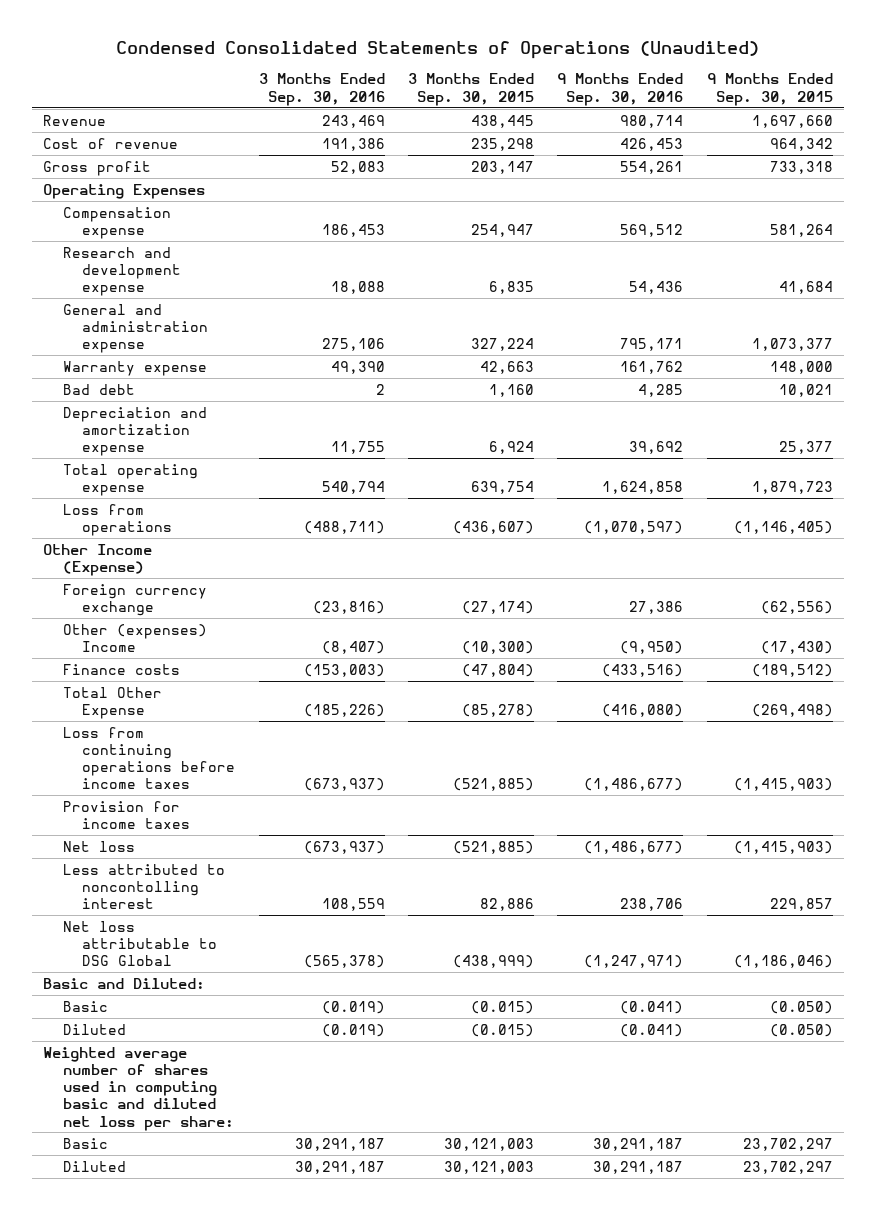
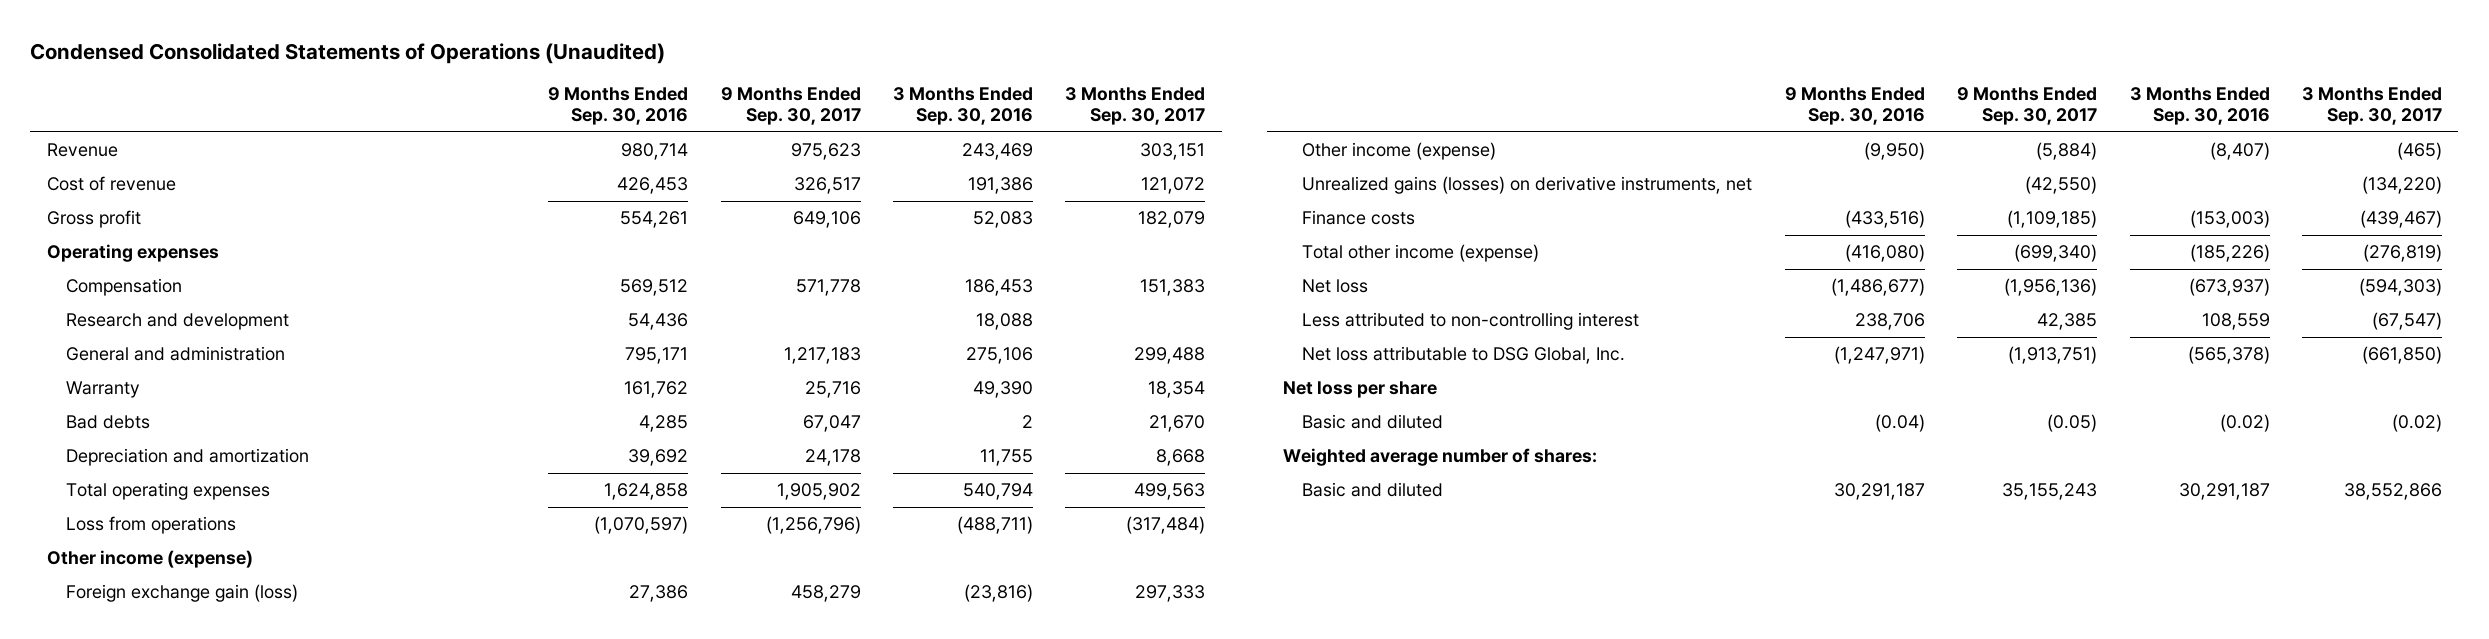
- | 3 Months Ended Sep. 30, 2016 | 3 Months Ended Sep. 30, 2015 | 9 Months Ended Sep. 30, 2016 | 9 Months Ended Sep. 30, 2015
+ | 9 Months Ended Sep. 30, 2016 | 9 Months Ended Sep. 30, 2017 | 3 Months Ended Sep. 30, 2016 | 3 Months Ended Sep. 30, 2017
- Operating Expenses
- Compensation expense | 186,453 | 254,947 | 569,512 | 581,264
- Research and development expense | 18,088 | 6,835 | 54,436 | 41,684
- General and administration expense | 275,106 | 327,224 | 795,171 | 1,073,377
- Warranty expense | 49,390 | 42,663 | 161,762 | 148,000
- Bad debt | 2 | 1,160 | 4,285 | 10,021
- Depreciation and amortization expense | 11,755 | 6,924 | 39,692 | 25,377
- Total operating expense | 540,794 | 639,754 | 1,624,858 | 1,879,723
+ Operating expenses
+ Compensation | 569,512 | 571,778 | 186,453 | 151,383
+ Research and development | 54,436 | | 18,088 |
+ General and administration | 795,171 | 1,217,183 | 275,106 | 299,488
+ Warranty | 161,762 | 25,716 | 49,390 | 18,354
+ Bad debts | 4,285 | 67,047 | 2 | 21,670
+ Depreciation and amortization | 39,692 | 24,178 | 11,755 | 8,668
+ Total operating expenses | 1,624,858 | 1,905,902 | 540,794 | 499,563
- Other Income (Expense)
- Foreign currency exchange | (23,816) | (27,174) | 27,386 | (62,556)
- Other (expenses) Income | (8,407) | (10,300) | (9,950) | (17,430)
+ Other income (expense)
+ Foreign exchange gain (loss) | 27,386 | 458,279 | (23,816) | 297,333
+ Other income (expense) | (9,950) | (5,884) | (8,407) | (465)
+ Unrealized gains (losses) on derivative instruments, net | | (42,550) | | (134,220)
- Total Other Expense | (185,226) | (85,278) | (416,080) | (269,498)
- Loss from continuing operations before income taxes | (673,937) | (521,885) | (1,486,677) | (1,415,903)
- Provision for income taxes
+ Total other income (expense) | (416,080) | (699,340) | (185,226) | (276,819)
- Less attributed to noncontolling interest | 108,559 | 82,886 | 238,706 | 229,857
- Net loss attributable to DSG Global | (565,378) | (438,999) | (1,247,971) | (1,186,046)
- Basic and Diluted:
- Basic | (0.019) | (0.015) | (0.041) | (0.050)
- Diluted | (0.019) | (0.015) | (0.041) | (0.050)
- Weighted average number of shares used in computing basic and diluted net loss per share:
- Basic | 30,291,187 | 30,121,003 | 30,291,187 | 23,702,297
- Diluted | 30,291,187 | 30,121,003 | 30,291,187 | 23,702,297
+ Less attributed to non-controlling interest | 238,706 | 42,385 | 108,559 | (67,547)
+ Net loss attributable to DSG Global, Inc. | (1,247,971) | (1,913,751) | (565,378) | (661,850)
+ Net loss per share
+ Basic and diluted | (0.04) | (0.05) | (0.02) | (0.02)
+ Weighted average number of shares:
+ Basic and diluted | 30,291,187 | 35,155,243 | 30,291,187 | 38,552,866

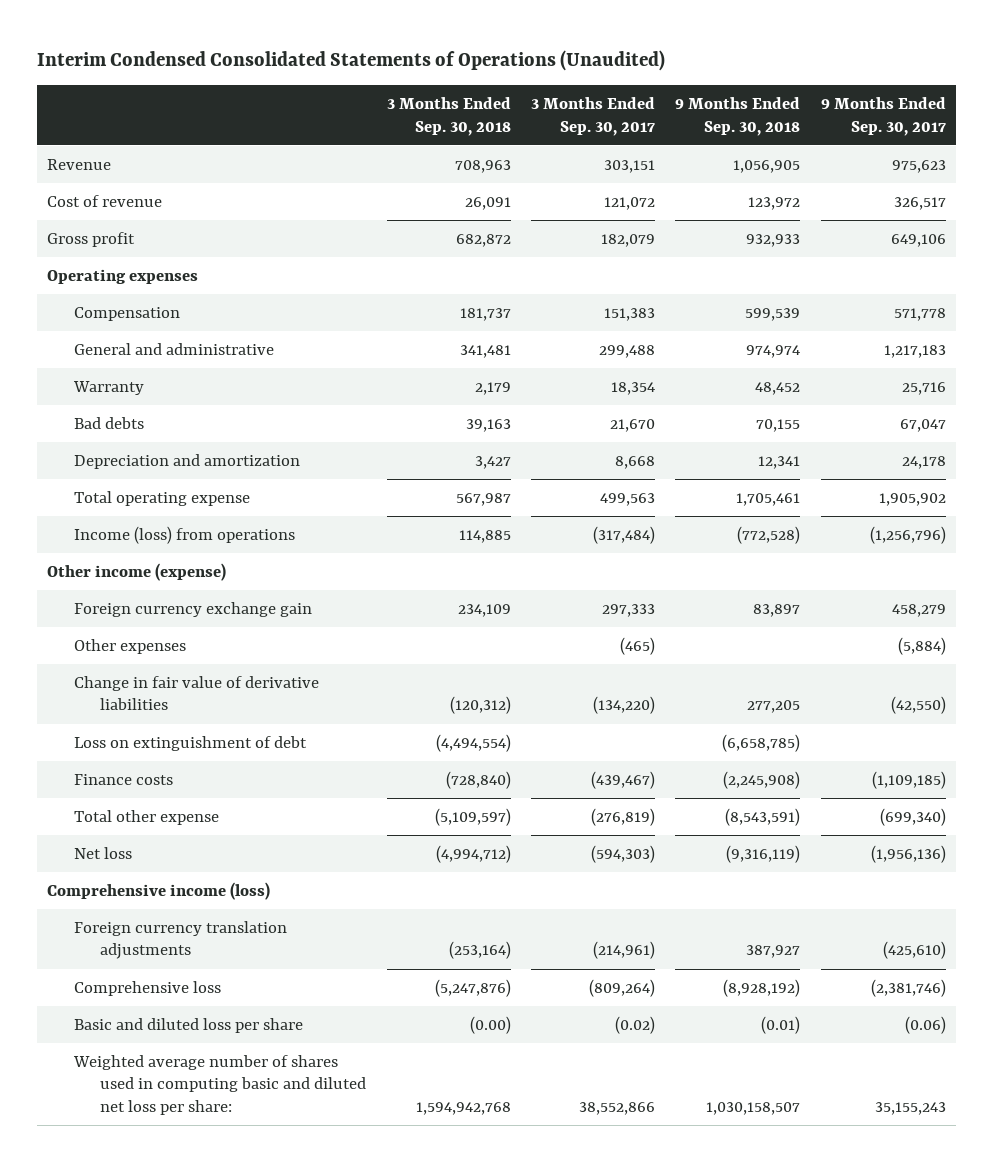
- Condensed Consolidated Statements of Operations (Unaudited)
+ Interim Condensed Consolidated Statements of Operations (Unaudited)
- | 9 Months Ended Sep. 30, 2016 | 9 Months Ended Sep. 30, 2017 | 3 Months Ended Sep. 30, 2016 | 3 Months Ended Sep. 30, 2017
+ | 3 Months Ended Sep. 30, 2018 | 3 Months Ended Sep. 30, 2017 | 9 Months Ended Sep. 30, 2018 | 9 Months Ended Sep. 30, 2017
- Research and development | 54,436 | | 18,088 |
- General and administration | 795,171 | 1,217,183 | 275,106 | 299,488
+ General and administrative | 341,481 | 299,488 | 974,974 | 1,217,183
- Total operating expenses | 1,624,858 | 1,905,902 | 540,794 | 499,563
- Loss from operations | (1,070,597) | (1,256,796) | (488,711) | (317,484)
+ Total operating expense | 567,987 | 499,563 | 1,705,461 | 1,905,902
+ Income (loss) from operations | 114,885 | (317,484) | (772,528) | (1,256,796)
- Foreign exchange gain (loss) | 27,386 | 458,279 | (23,816) | 297,333
- Other income (expense) | (9,950) | (5,884) | (8,407) | (465)
- Unrealized gains (losses) on derivative instruments, net | | (42,550) | | (134,220)
+ Foreign currency exchange gain | 234,109 | 297,333 | 83,897 | 458,279
+ Other expenses | | (465) | | (5,884)
+ Change in fair value of derivative liabilities | (120,312) | (134,220) | 277,205 | (42,550)
+ Loss on extinguishment of debt | (4,494,554) | | (6,658,785) |
- Total other income (expense) | (416,080) | (699,340) | (185,226) | (276,819)
+ Total other expense | (5,109,597) | (276,819) | (8,543,591) | (699,340)
- Less attributed to non-controlling interest | 238,706 | 42,385 | 108,559 | (67,547)
- Net loss attributable to DSG Global, Inc. | (1,247,971) | (1,913,751) | (565,378) | (661,850)
- Net loss per share
- Basic and diluted | (0.04) | (0.05) | (0.02) | (0.02)
- Weighted average number of shares:
- Basic and diluted | 30,291,187 | 35,155,243 | 30,291,187 | 38,552,866
+ Comprehensive income (loss)
+ Foreign currency translation adjustments | (253,164) | (214,961) | 387,927 | (425,610)
+ Comprehensive loss | (5,247,876) | (809,264) | (8,928,192) | (2,381,746)
+ Basic and diluted loss per share | (0.00) | (0.02) | (0.01) | (0.06)
+ Weighted average number of shares used in computing basic and diluted net loss per share: | 1,594,942,768 | 38,552,866 | 1,030,158,507 | 35,155,243

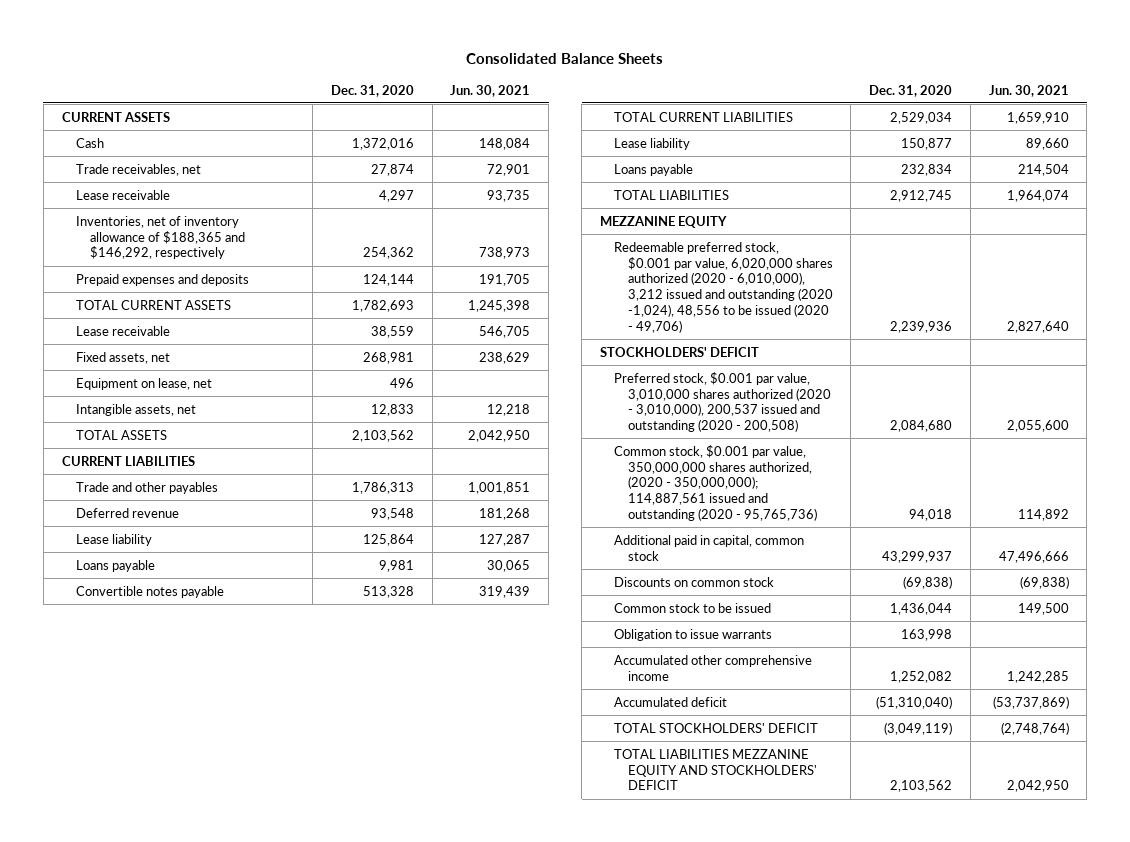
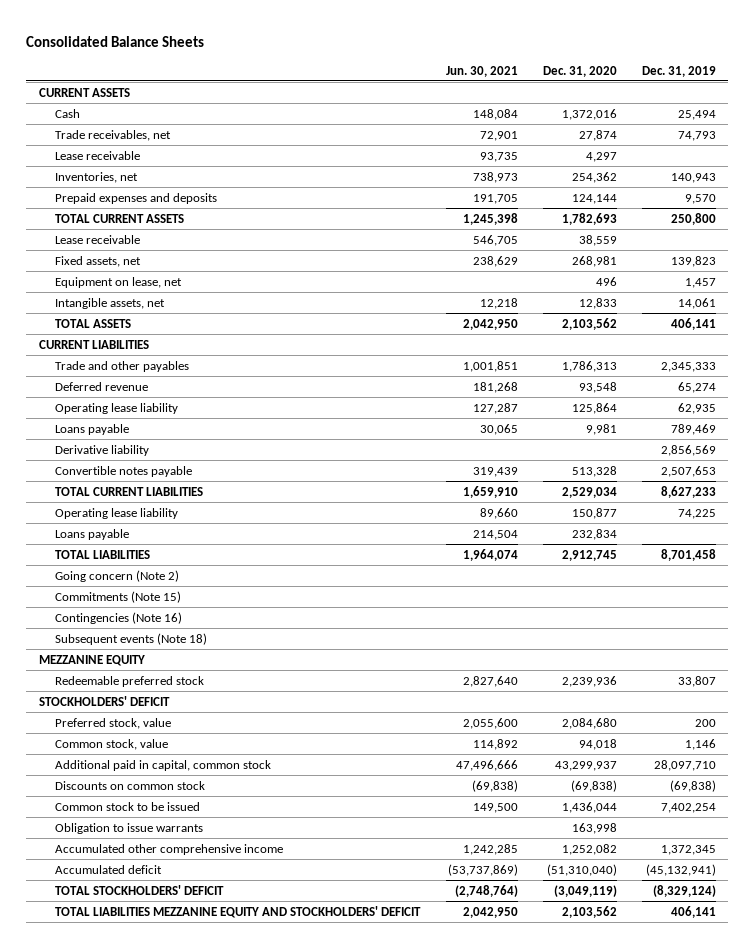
- | Dec. 31, 2020 | Jun. 30, 2021
+ | Jun. 30, 2021 | Dec. 31, 2020 | Dec. 31, 2019
- Inventories, net of inventory allowance of $188,365 and $146,292, respectively | 254,362 | 738,973
+ Inventories, net | 738,973 | 254,362 | 140,943
- Lease liability | 125,864 | 127,287
+ Operating lease liability | 127,287 | 125,864 | 62,935
+ Derivative liability | | | 2,856,569
- Lease liability | 150,877 | 89,660
+ Operating lease liability | 89,660 | 150,877 | 74,225
+ Going concern (Note 2)
+ Commitments (Note 15)
+ Contingencies (Note 16)
+ Subsequent events (Note 18)
- Redeemable preferred stock, $0.001 par value, 6,020,000 shares authorized (2020 - 6,010,000), 3,212 issued and outstanding (2020 -1,024), 48,556 to be issued (2020 - 49,706) | 2,239,936 | 2,827,640
+ Redeemable preferred stock | 2,827,640 | 2,239,936 | 33,807
- Preferred stock, $0.001 par value, 3,010,000 shares authorized (2020 - 3,010,000), 200,537 issued and outstanding (2020 - 200,508) | 2,084,680 | 2,055,600
- Common stock, $0.001 par value, 350,000,000 shares authorized, (2020 - 350,000,000); 114,887,561 issued and outstanding (2020 - 95,765,736) | 94,018 | 114,892
+ Preferred stock, value | 2,055,600 | 2,084,680 | 200
+ Common stock, value | 114,892 | 94,018 | 1,146

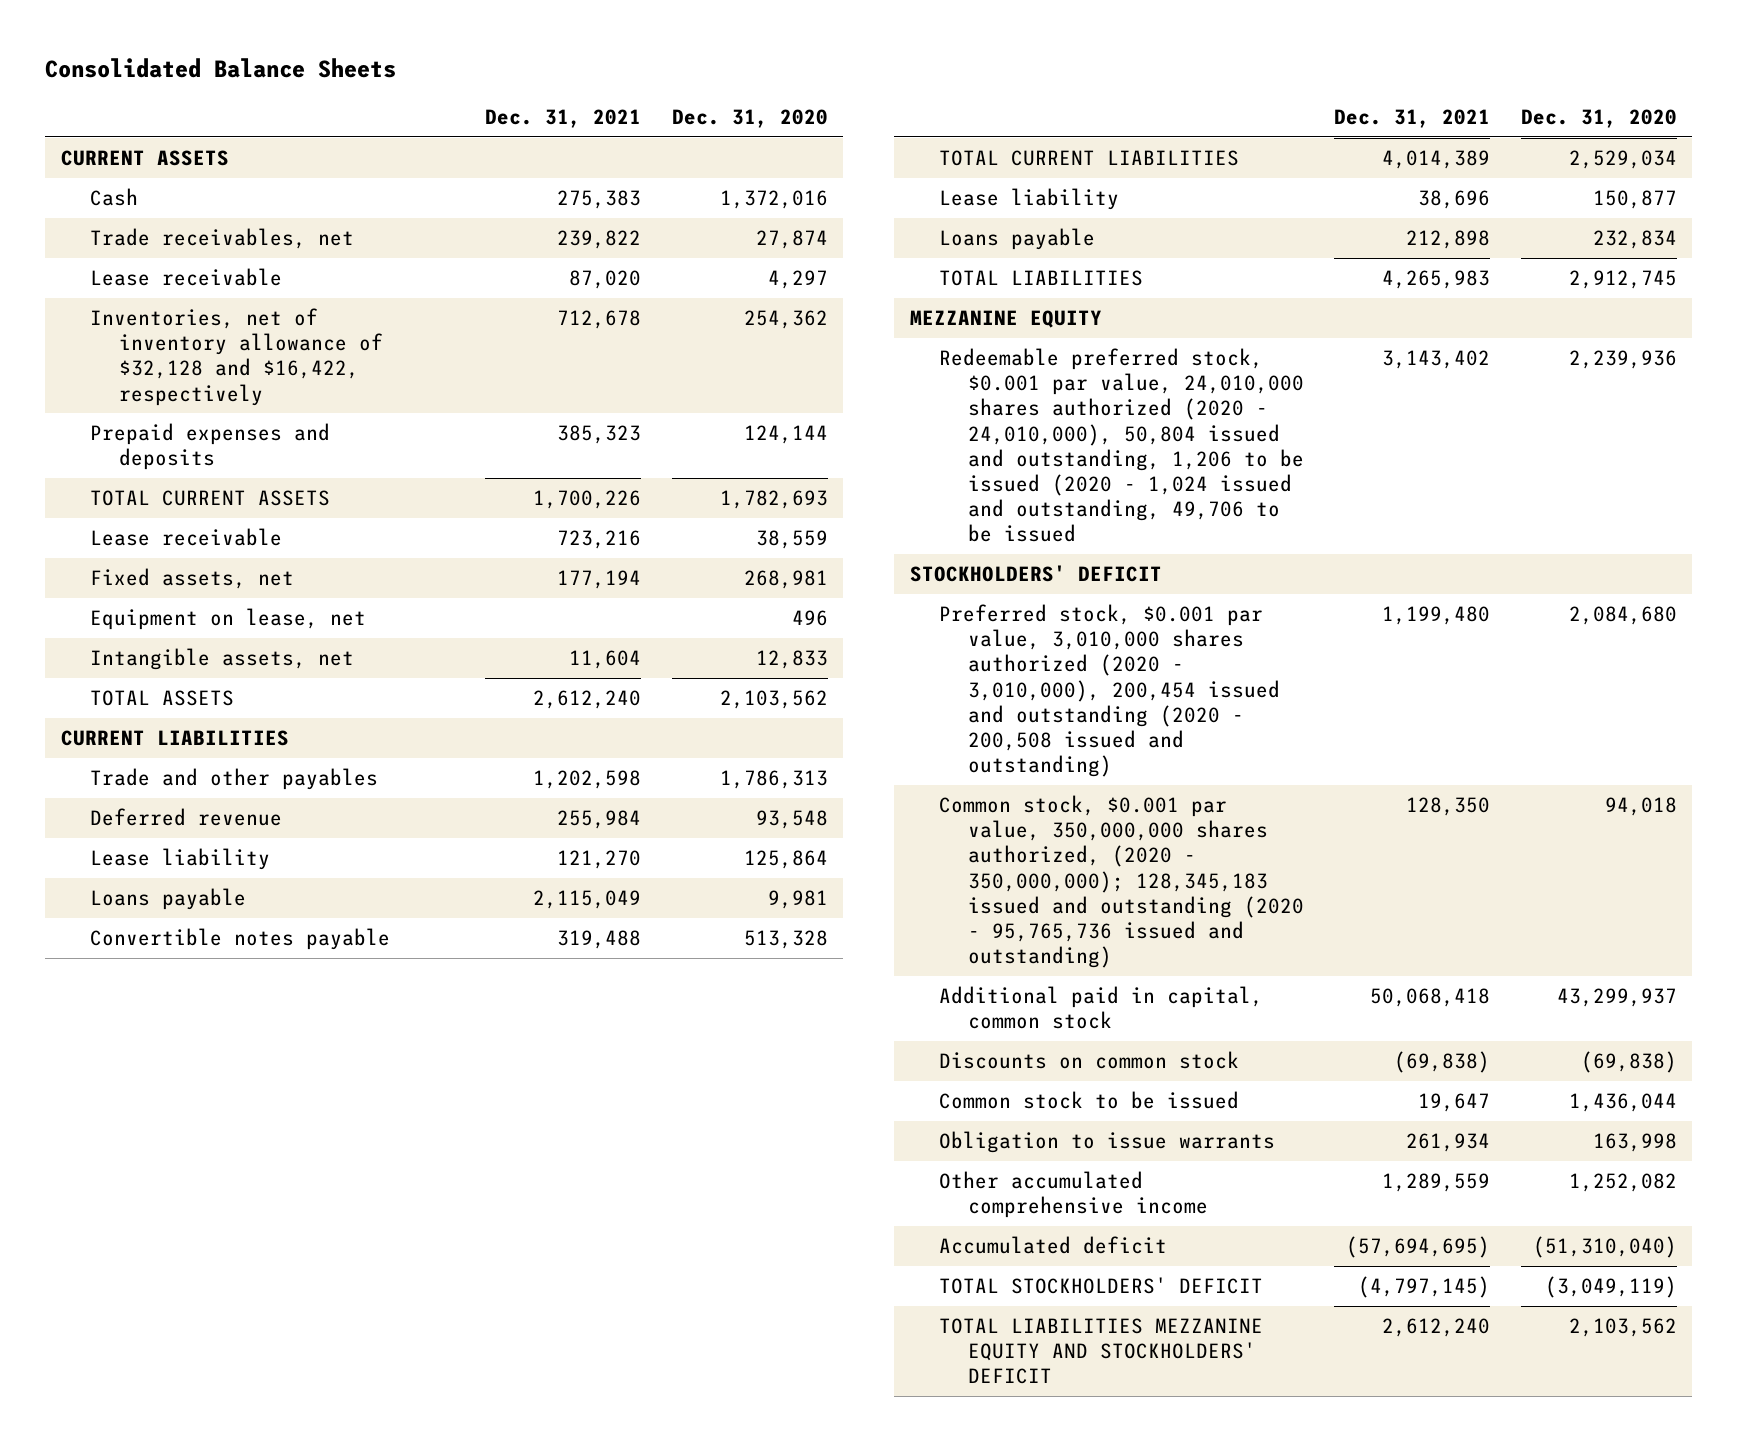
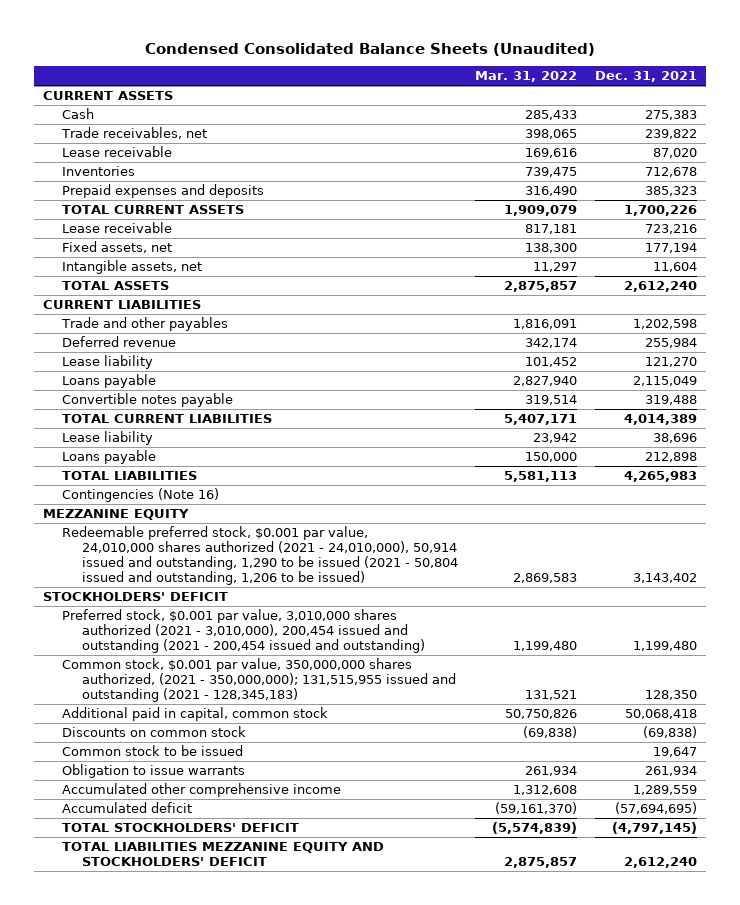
- Consolidated Balance Sheets
+ Condensed Consolidated Balance Sheets (Unaudited)
- | Dec. 31, 2021 | Dec. 31, 2020
+ | Mar. 31, 2022 | Dec. 31, 2021
- Inventories, net of inventory allowance of $32,128 and $16,422, respectively | 712,678 | 254,362
+ Inventories | 739,475 | 712,678
- Equipment on lease, net | | 496
+ Contingencies (Note 16)
- Redeemable preferred stock, $0.001 par value, 24,010,000 shares authorized (2020 - 24,010,000), 50,804 issued and outstanding, 1,206 to be issued (2020 - 1,024 issued and outstanding, 49,706 to be issued | 3,143,402 | 2,239,936
+ Redeemable preferred stock, $0.001 par value, 24,010,000 shares authorized (2021 - 24,010,000), 50,914 issued and outstanding, 1,290 to be issued (2021 - 50,804 issued and outstanding, 1,206 to be issued) | 2,869,583 | 3,143,402
- Preferred stock, $0.001 par value, 3,010,000 shares authorized (2020 - 3,010,000), 200,454 issued and outstanding (2020 - 200,508 issued and outstanding) | 1,199,480 | 2,084,680
- Common stock, $0.001 par value, 350,000,000 shares authorized, (2020 - 350,000,000); 128,345,183 issued and outstanding (2020 - 95,765,736 issued and outstanding) | 128,350 | 94,018
+ Preferred stock, $0.001 par value, 3,010,000 shares authorized (2021 - 3,010,000), 200,454 issued and outstanding (2021 - 200,454 issued and outstanding) | 1,199,480 | 1,199,480
+ Common stock, $0.001 par value, 350,000,000 shares authorized, (2021 - 350,000,000); 131,515,955 issued and outstanding (2021 - 128,345,183) | 131,521 | 128,350
- Other accumulated comprehensive income | 1,289,559 | 1,252,082
+ Accumulated other comprehensive income | 1,312,608 | 1,289,559

